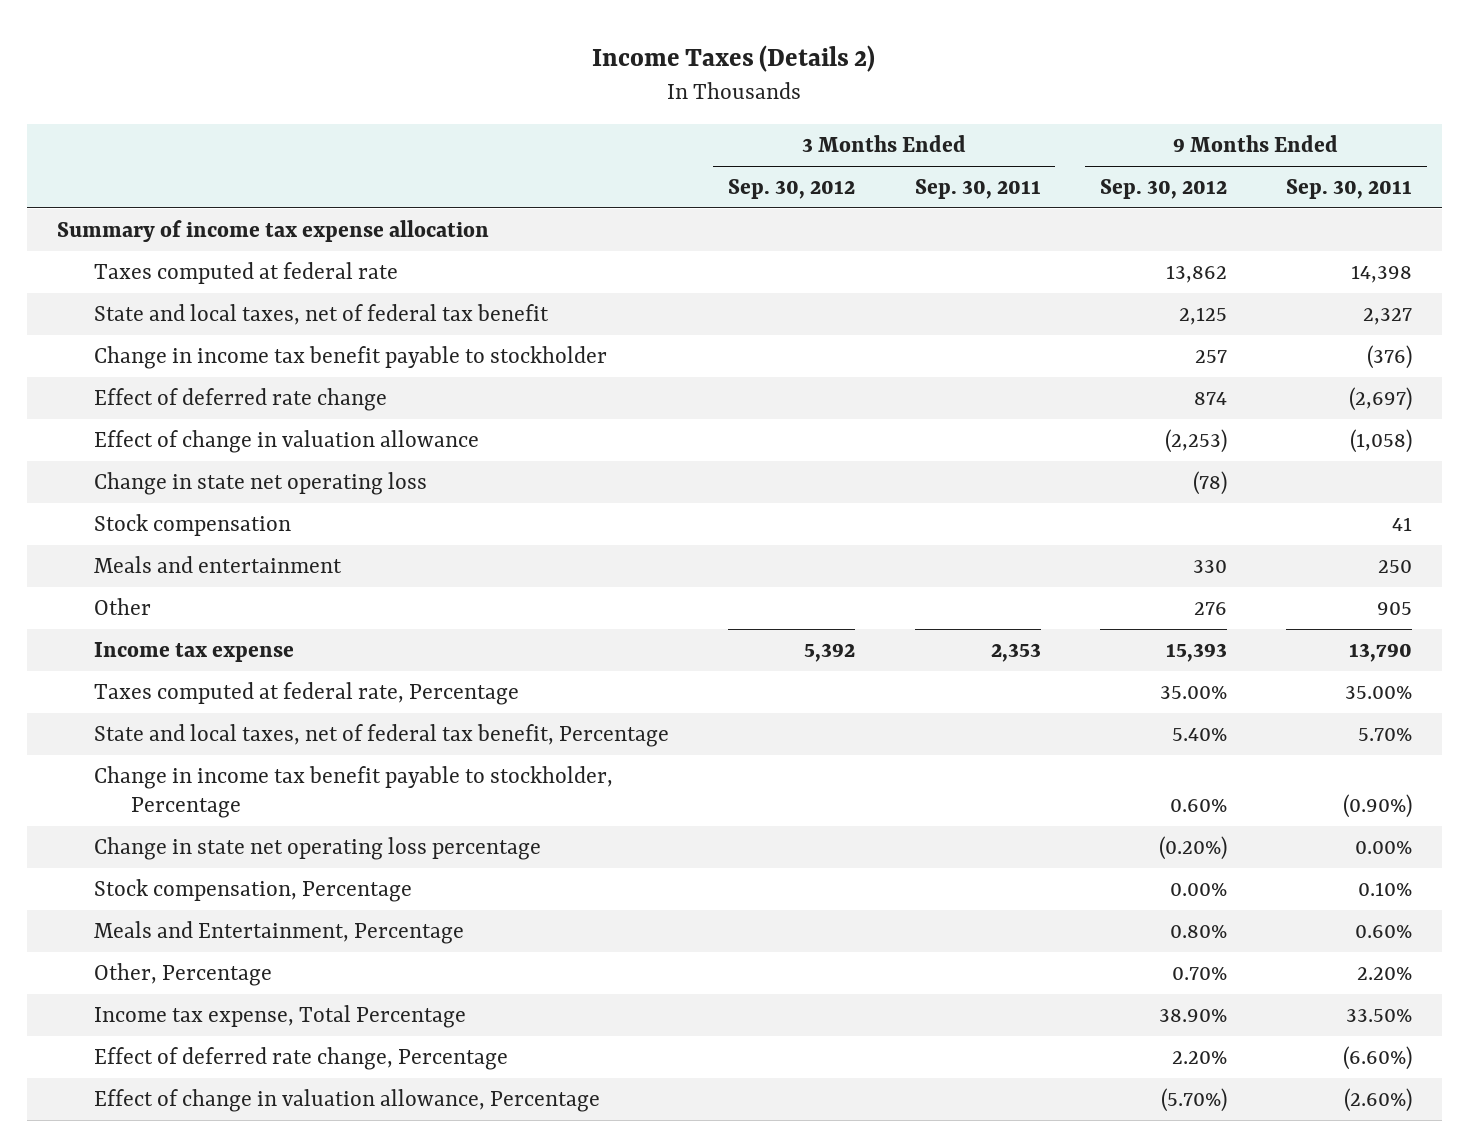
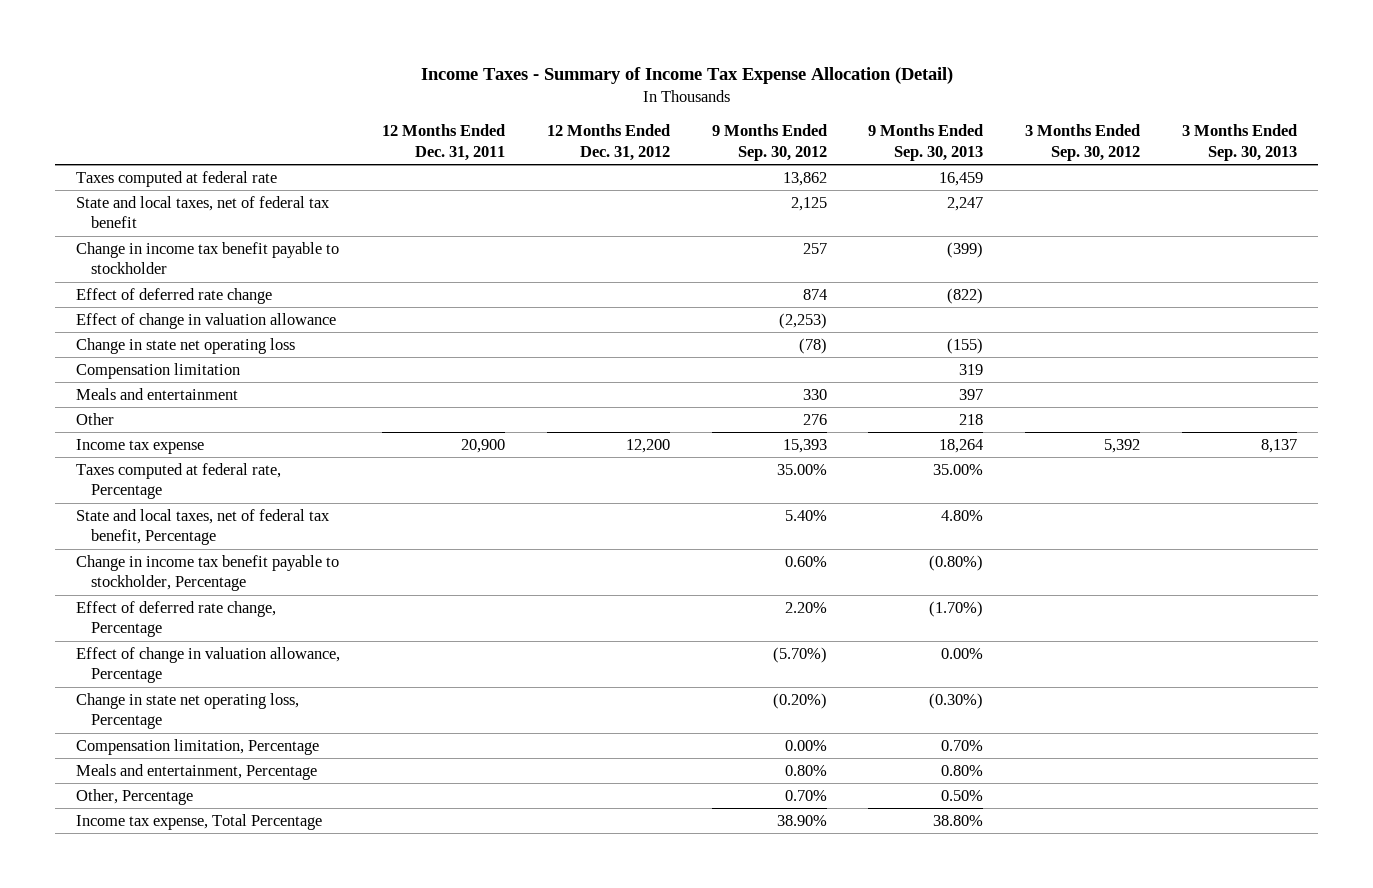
- Income Taxes (Details 2)
+ Income Taxes - Summary of Income Tax Expense Allocation (Detail)
- | 3 Months Ended Sep. 30, 2012 | 3 Months Ended Sep. 30, 2011 | 9 Months Ended Sep. 30, 2012 | 9 Months Ended Sep. 30, 2011
+ | 12 Months Ended Dec. 31, 2011 | 12 Months Ended Dec. 31, 2012 | 9 Months Ended Sep. 30, 2012 | 9 Months Ended Sep. 30, 2013 | 3 Months Ended Sep. 30, 2012 | 3 Months Ended Sep. 30, 2013
- Summary of income tax expense allocation
- Stock compensation | | | | 41
+ Compensation limitation | | | | 319 | |
- Change in state net operating loss percentage | | | (0.20%) | 0.00%
- Stock compensation, Percentage | | | 0.00% | 0.10%
- Meals and Entertainment, Percentage | | | 0.80% | 0.60%
+ Change in state net operating loss, Percentage | | | (0.20%) | (0.30%) | |
+ Compensation limitation, Percentage | | | 0.00% | 0.70% | |
+ Meals and entertainment, Percentage | | | 0.80% | 0.80% | |
moved down: Other, Percentage | | | 0.70% | 0.50% | |
moved down: Income tax expense, Total Percentage | | | 38.90% | 38.80% | |

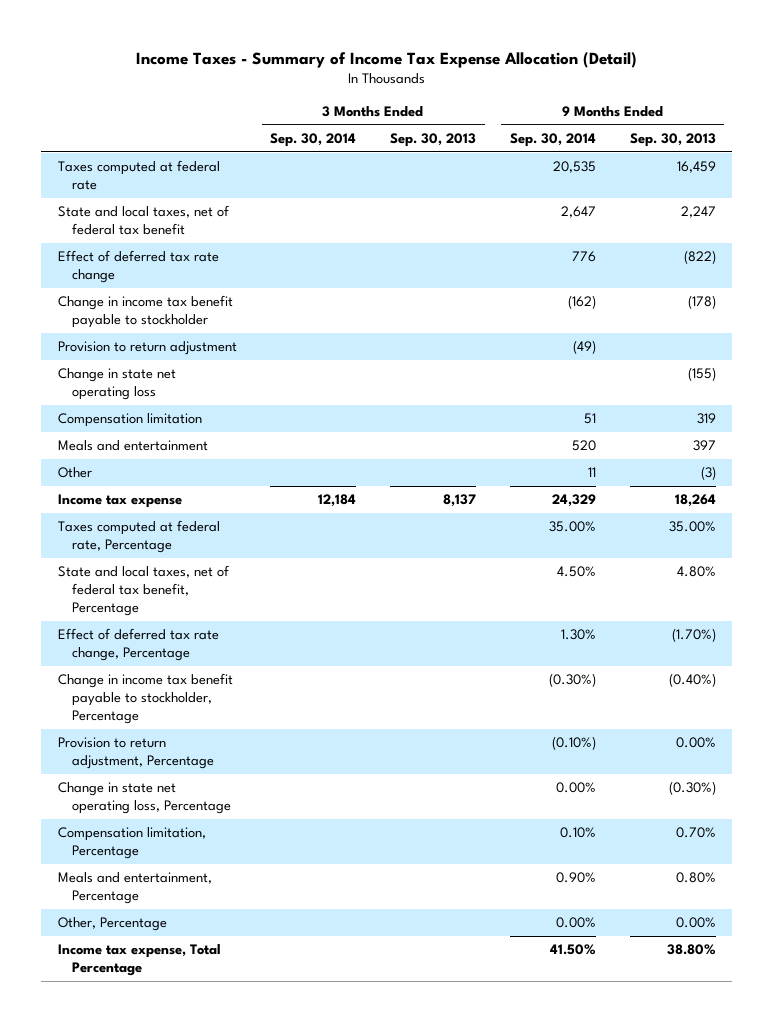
- | 12 Months Ended Dec. 31, 2011 | 12 Months Ended Dec. 31, 2012 | 9 Months Ended Sep. 30, 2012 | 9 Months Ended Sep. 30, 2013 | 3 Months Ended Sep. 30, 2012 | 3 Months Ended Sep. 30, 2013
+ | 3 Months Ended Sep. 30, 2014 | 3 Months Ended Sep. 30, 2013 | 9 Months Ended Sep. 30, 2014 | 9 Months Ended Sep. 30, 2013
- Change in income tax benefit payable to stockholder | | | 257 | (399) | |
- Effect of deferred rate change | | | 874 | (822) | |
- Effect of change in valuation allowance | | | (2,253) | | |
+ Effect of deferred tax rate change | | | 776 | (822)
+ Change in income tax benefit payable to stockholder | | | (162) | (178)
+ Provision to return adjustment | | | (49) |
- Other | | | 276 | 218 | |
+ Other | | | 11 | (3)
- Change in income tax benefit payable to stockholder, Percentage | | | 0.60% | (0.80%) | |
- Effect of deferred rate change, Percentage | | | 2.20% | (1.70%) | |
- Effect of change in valuation allowance, Percentage | | | (5.70%) | 0.00% | |
+ Effect of deferred tax rate change, Percentage | | | 1.30% | (1.70%)
+ Change in income tax benefit payable to stockholder, Percentage | | | (0.30%) | (0.40%)
+ Provision to return adjustment, Percentage | | | (0.10%) | 0.00%
- Other, Percentage | | | 0.70% | 0.50% | |
+ Other, Percentage | | | 0.00% | 0.00%

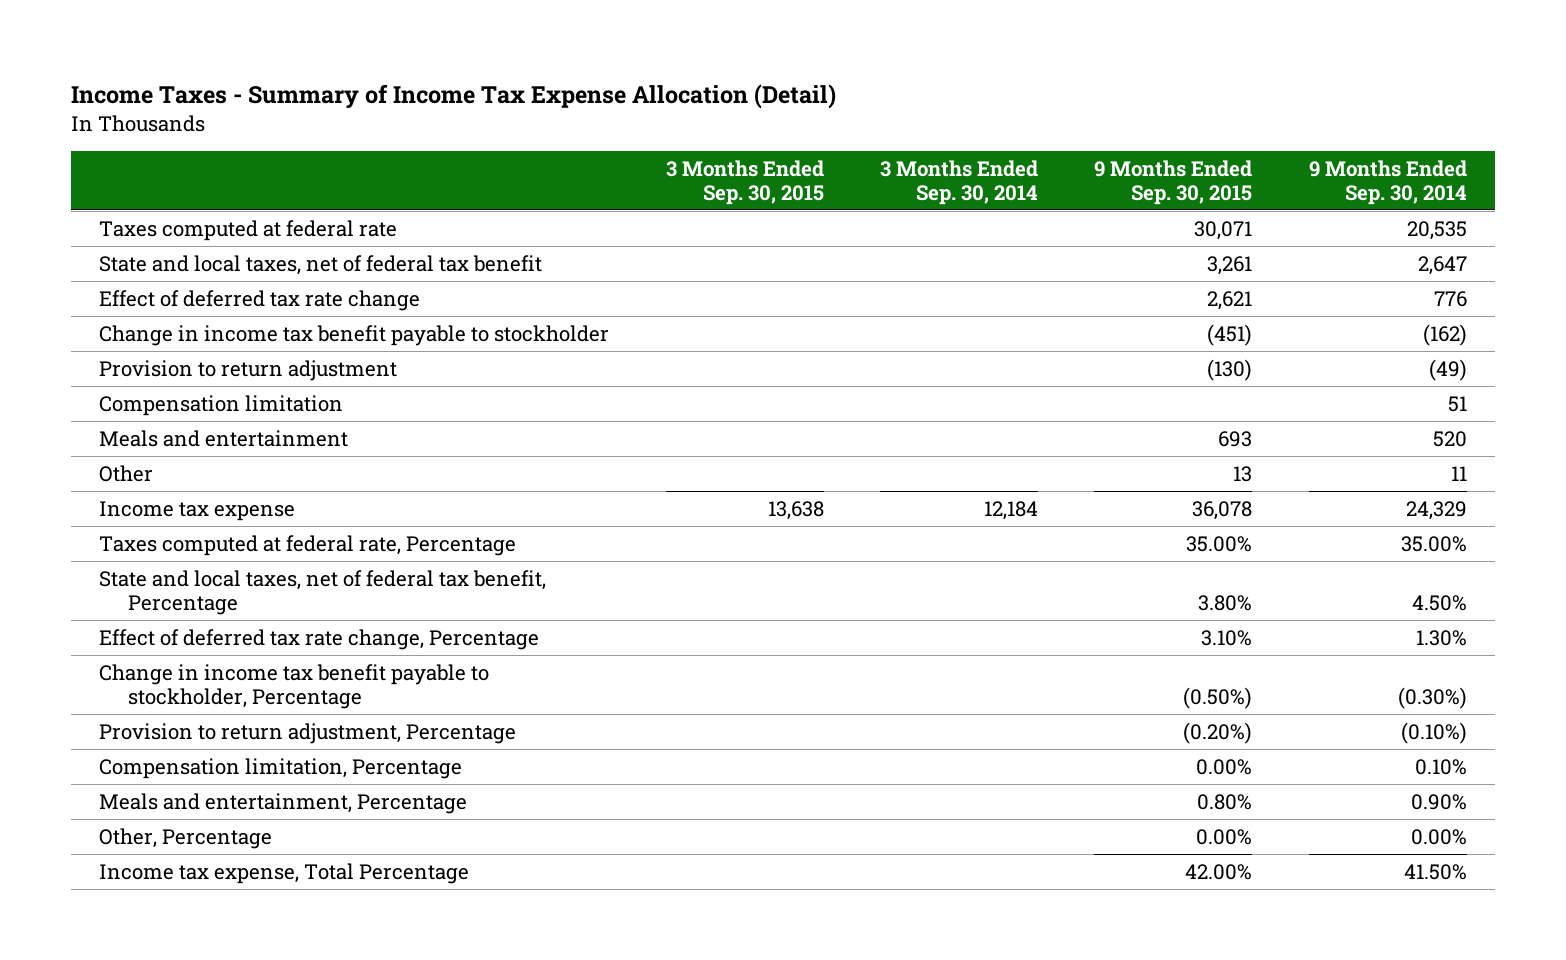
- | 3 Months Ended Sep. 30, 2014 | 3 Months Ended Sep. 30, 2013 | 9 Months Ended Sep. 30, 2014 | 9 Months Ended Sep. 30, 2013
+ | 3 Months Ended Sep. 30, 2015 | 3 Months Ended Sep. 30, 2014 | 9 Months Ended Sep. 30, 2015 | 9 Months Ended Sep. 30, 2014
- Change in state net operating loss | | | | (155)
- Change in state net operating loss, Percentage | | | 0.00% | (0.30%)

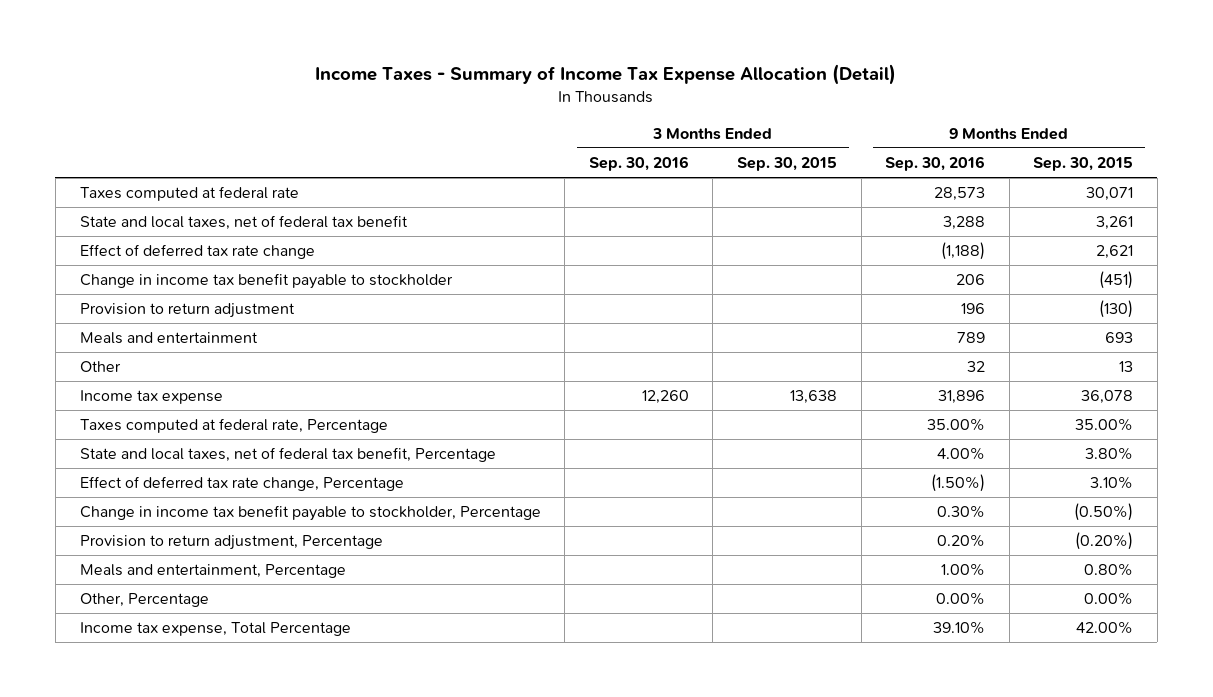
- | 3 Months Ended Sep. 30, 2015 | 3 Months Ended Sep. 30, 2014 | 9 Months Ended Sep. 30, 2015 | 9 Months Ended Sep. 30, 2014
+ | 3 Months Ended Sep. 30, 2016 | 3 Months Ended Sep. 30, 2015 | 9 Months Ended Sep. 30, 2016 | 9 Months Ended Sep. 30, 2015
- Compensation limitation | | | | 51
- Compensation limitation, Percentage | | | 0.00% | 0.10%

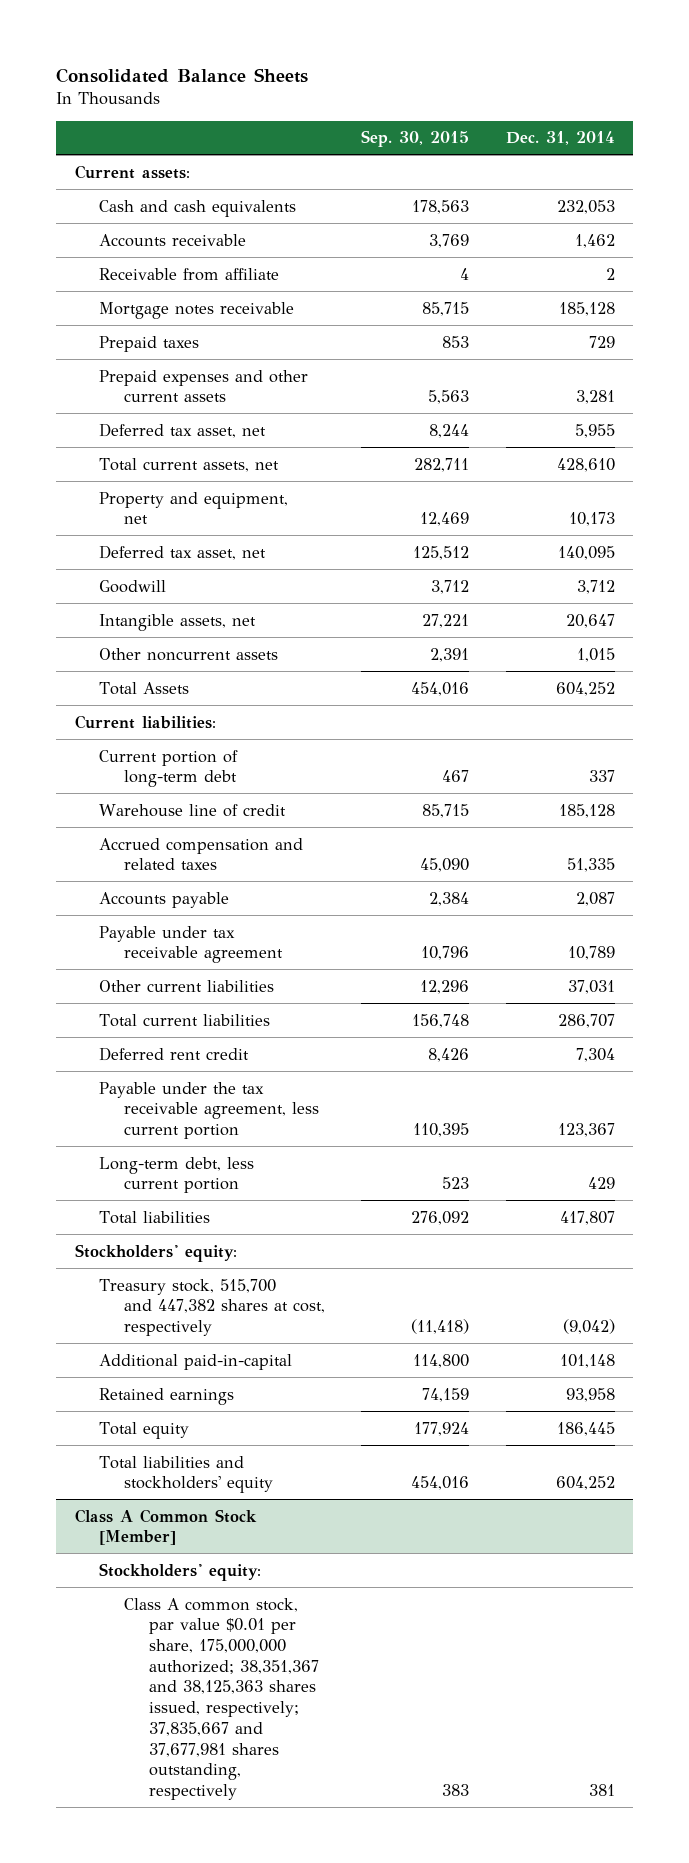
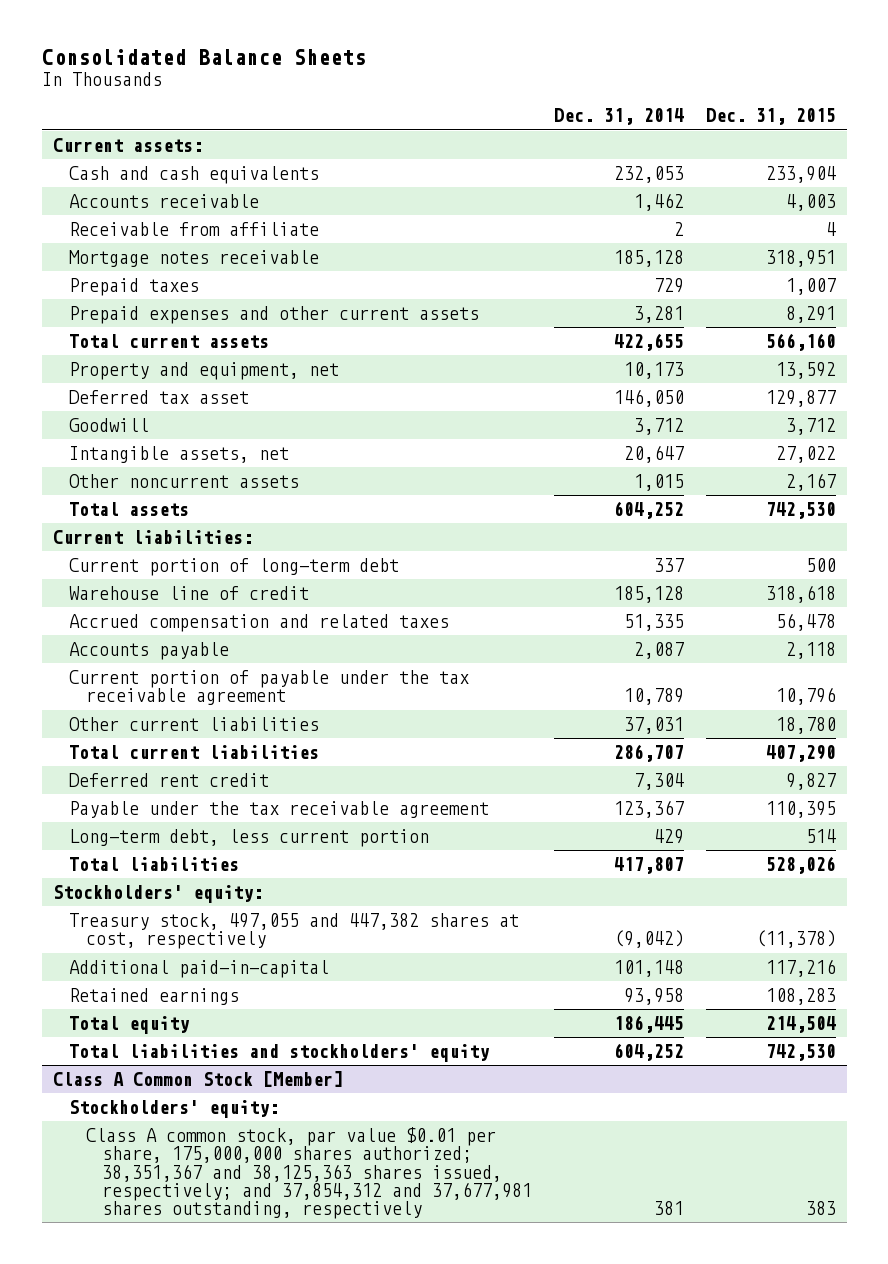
- | Sep. 30, 2015 | Dec. 31, 2014
+ | Dec. 31, 2014 | Dec. 31, 2015
- Deferred tax asset, net | 8,244 | 5,955
- Total current assets, net | 282,711 | 428,610
+ Total current assets | 422,655 | 566,160
- Deferred tax asset, net | 125,512 | 140,095
+ Deferred tax asset | 146,050 | 129,877
- Total Assets | 454,016 | 604,252
+ Total assets | 604,252 | 742,530
- Payable under tax receivable agreement | 10,796 | 10,789
+ Current portion of payable under the tax receivable agreement | 10,789 | 10,796
- Payable under the tax receivable agreement, less current portion | 110,395 | 123,367
+ Payable under the tax receivable agreement | 123,367 | 110,395
- Treasury stock, 515,700 and 447,382 shares at cost, respectively | (11,418) | (9,042)
+ Treasury stock, 497,055 and 447,382 shares at cost, respectively | (9,042) | (11,378)
@ Class A Common Stock [Member]
- Class A common stock, par value $0.01 per share, 175,000,000 authorized; 38,351,367 and 38,125,363 shares issued, respectively; 37,835,667 and 37,677,981 shares outstanding, respectively | 383 | 381
+ Class A common stock, par value $0.01 per share, 175,000,000 shares authorized; 38,351,367 and 38,125,363 shares issued, respectively; and 37,854,312 and 37,677,981 shares outstanding, respectively | 381 | 383

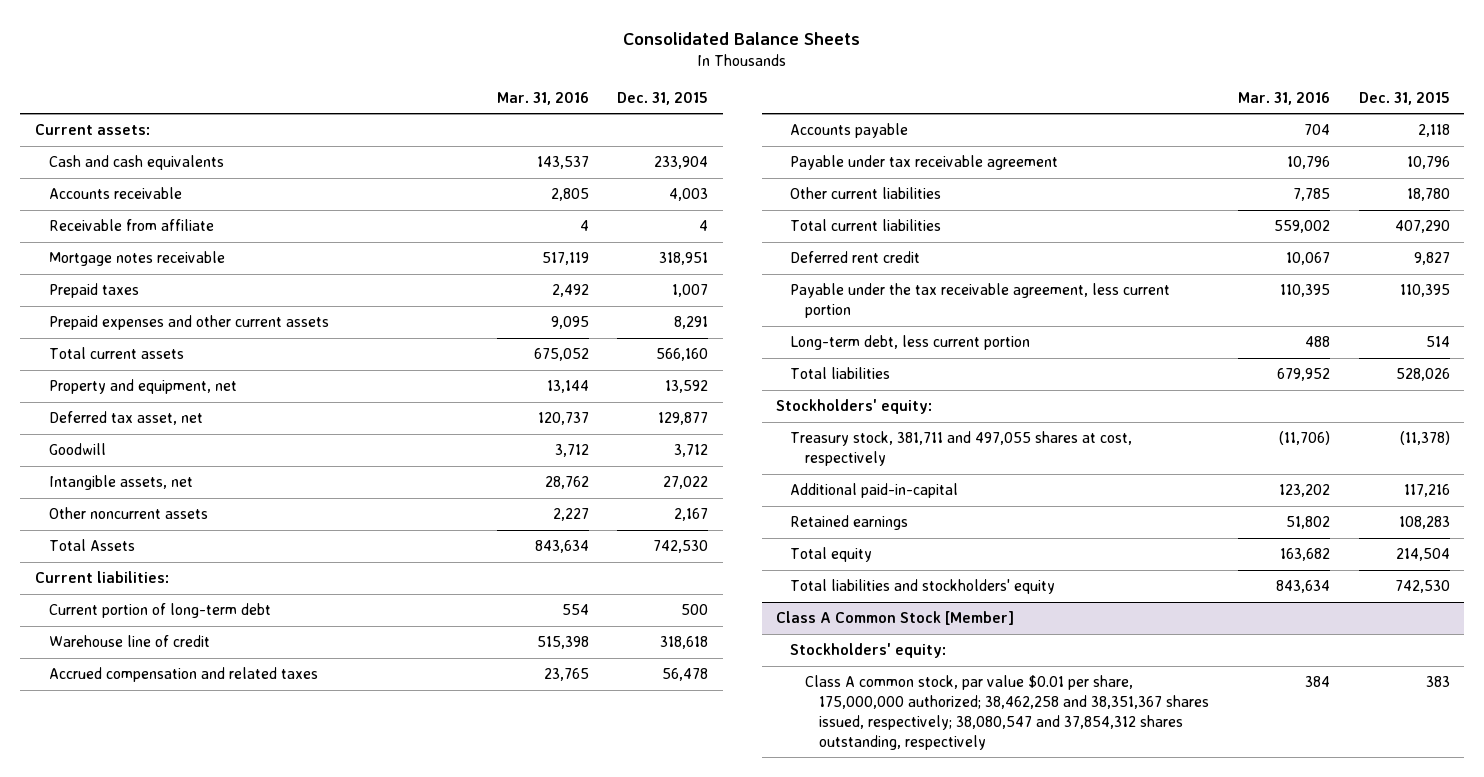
- | Dec. 31, 2014 | Dec. 31, 2015
+ | Mar. 31, 2016 | Dec. 31, 2015
- Deferred tax asset | 146,050 | 129,877
+ Deferred tax asset, net | 120,737 | 129,877
- Total assets | 604,252 | 742,530
+ Total Assets | 843,634 | 742,530
- Current portion of payable under the tax receivable agreement | 10,789 | 10,796
+ Payable under tax receivable agreement | 10,796 | 10,796
- Payable under the tax receivable agreement | 123,367 | 110,395
+ Payable under the tax receivable agreement, less current portion | 110,395 | 110,395
- Treasury stock, 497,055 and 447,382 shares at cost, respectively | (9,042) | (11,378)
+ Treasury stock, 381,711 and 497,055 shares at cost, respectively | (11,706) | (11,378)
@ Class A Common Stock [Member]
- Class A common stock, par value $0.01 per share, 175,000,000 shares authorized; 38,351,367 and 38,125,363 shares issued, respectively; and 37,854,312 and 37,677,981 shares outstanding, respectively | 381 | 383
+ Class A common stock, par value $0.01 per share, 175,000,000 authorized; 38,462,258 and 38,351,367 shares issued, respectively; 38,080,547 and 37,854,312 shares outstanding, respectively | 384 | 383

